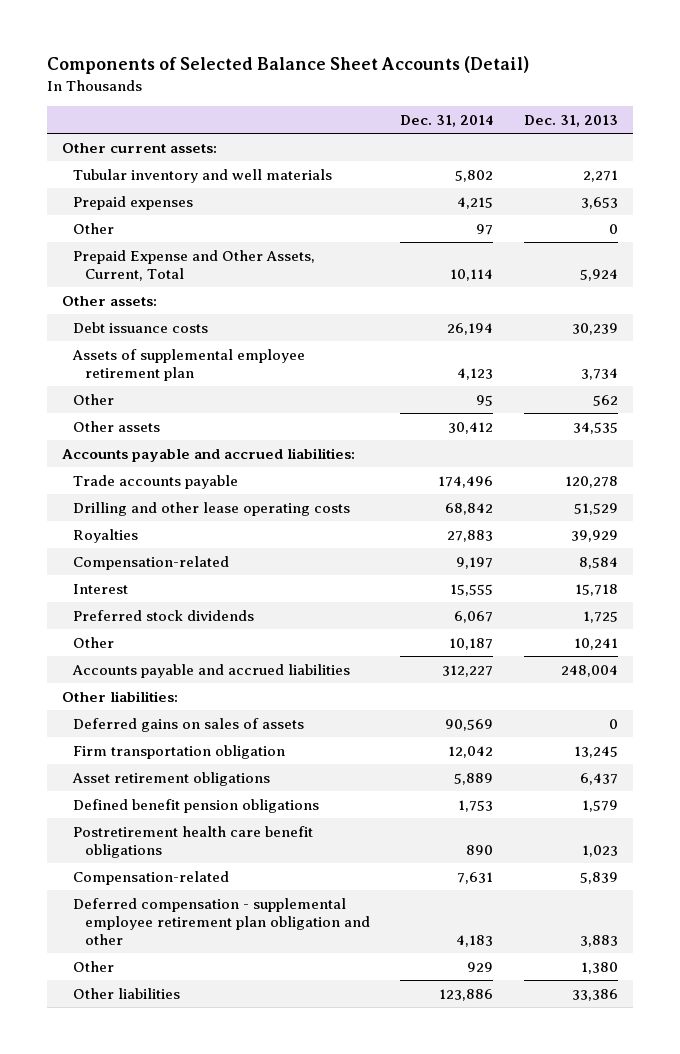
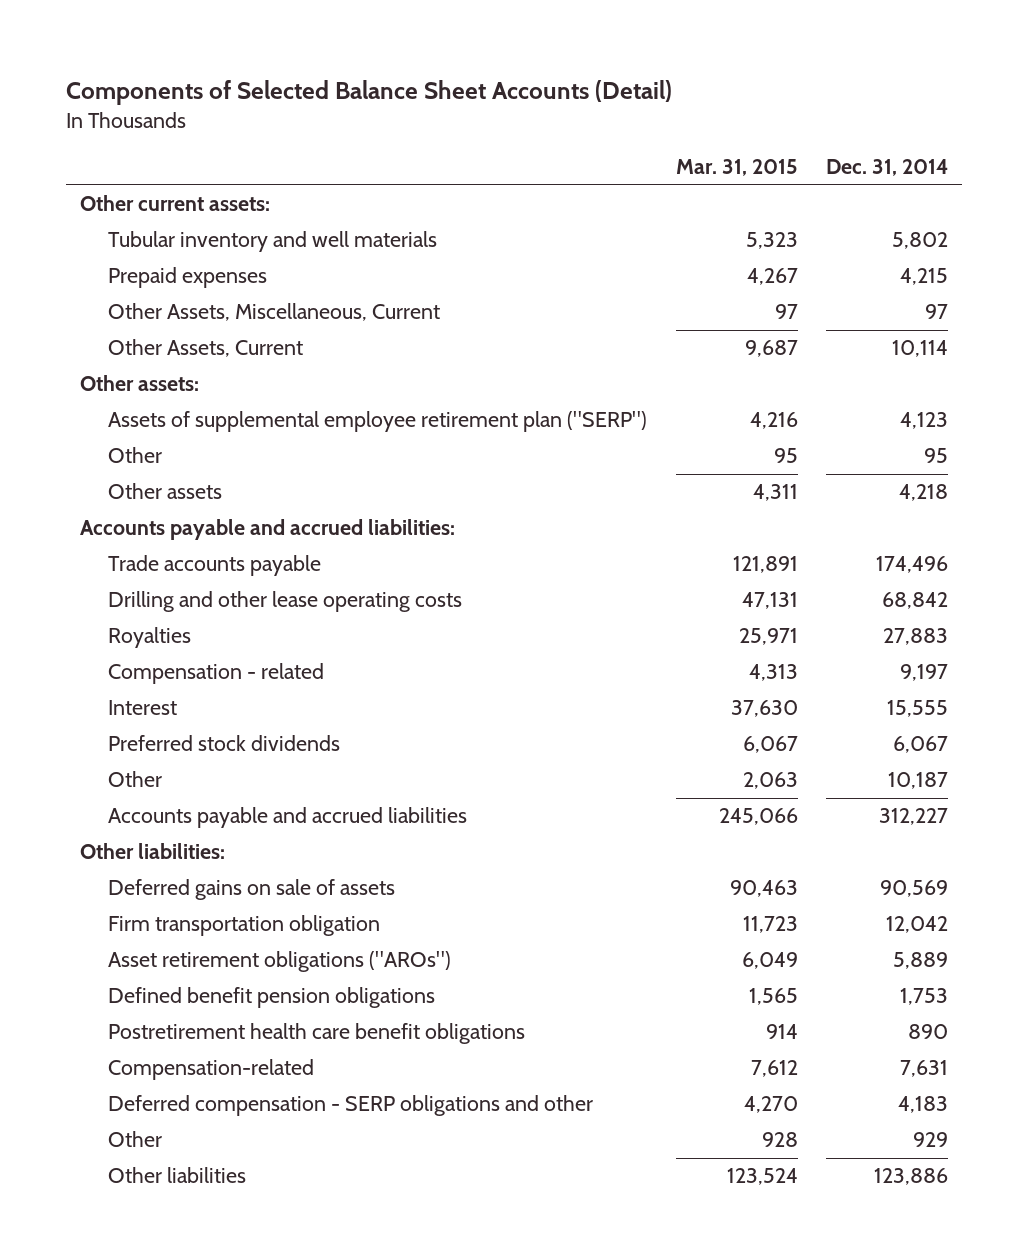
- | Dec. 31, 2014 | Dec. 31, 2013
+ | Mar. 31, 2015 | Dec. 31, 2014
- Other | 97 | 0
- Prepaid Expense and Other Assets, Current, Total | 10,114 | 5,924
+ Other Assets, Miscellaneous, Current | 97 | 97
+ Other Assets, Current | 9,687 | 10,114
- Debt issuance costs | 26,194 | 30,239
- Assets of supplemental employee retirement plan | 4,123 | 3,734
+ Assets of supplemental employee retirement plan ("SERP") | 4,216 | 4,123
- Other assets | 30,412 | 34,535
+ Other assets | 4,311 | 4,218
- Compensation-related | 9,197 | 8,584
+ Compensation - related | 4,313 | 9,197
- Deferred gains on sales of assets | 90,569 | 0
+ Deferred gains on sale of assets | 90,463 | 90,569
- Asset retirement obligations | 5,889 | 6,437
+ Asset retirement obligations ("AROs") | 6,049 | 5,889
- Deferred compensation - supplemental employee retirement plan obligation and other | 4,183 | 3,883
+ Deferred compensation - SERP obligations and other | 4,270 | 4,183

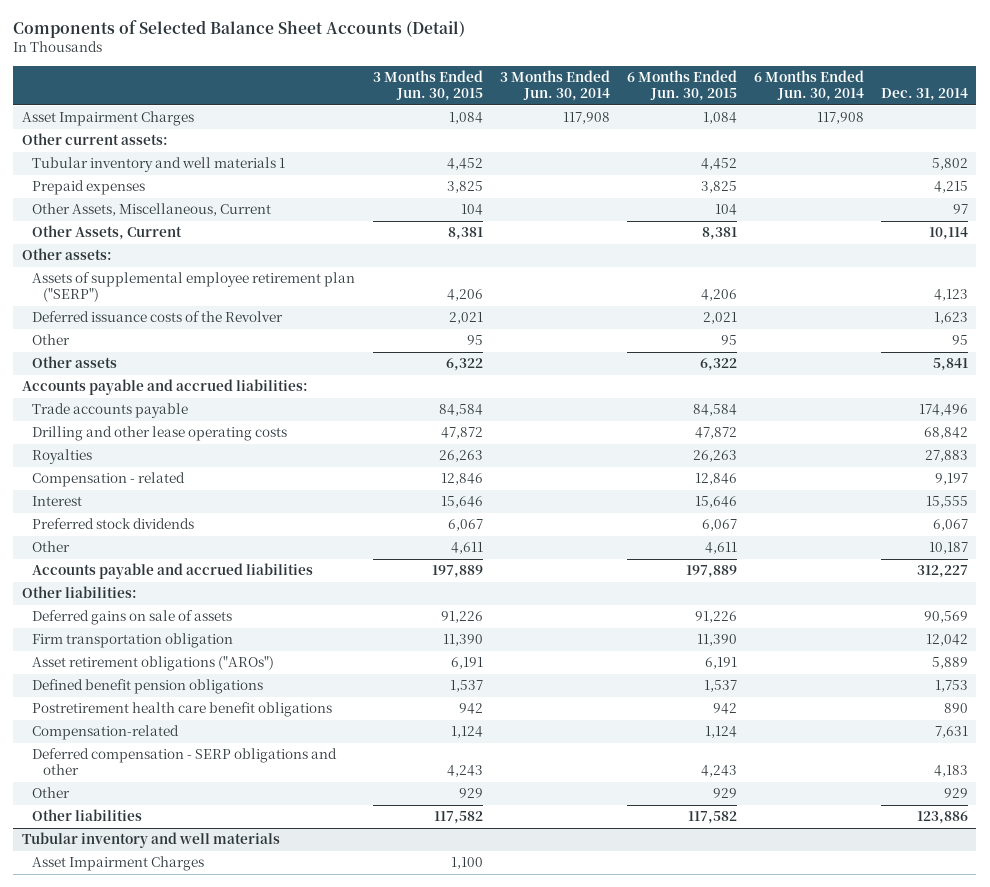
- | Mar. 31, 2015 | Dec. 31, 2014
+ | 3 Months Ended Jun. 30, 2015 | 3 Months Ended Jun. 30, 2014 | 6 Months Ended Jun. 30, 2015 | 6 Months Ended Jun. 30, 2014 | Dec. 31, 2014
+ Asset Impairment Charges | 1,084 | 117,908 | 1,084 | 117,908 |
- Tubular inventory and well materials | 5,323 | 5,802
+ Tubular inventory and well materials 1 | 4,452 | | 4,452 | | 5,802
+ Deferred issuance costs of the Revolver | 2,021 | | 2,021 | | 1,623
- Other assets | 4,311 | 4,218
+ Other assets | 6,322 | | 6,322 | | 5,841
+ Tubular inventory and well materials
+ Asset Impairment Charges | 1,100 | | | |

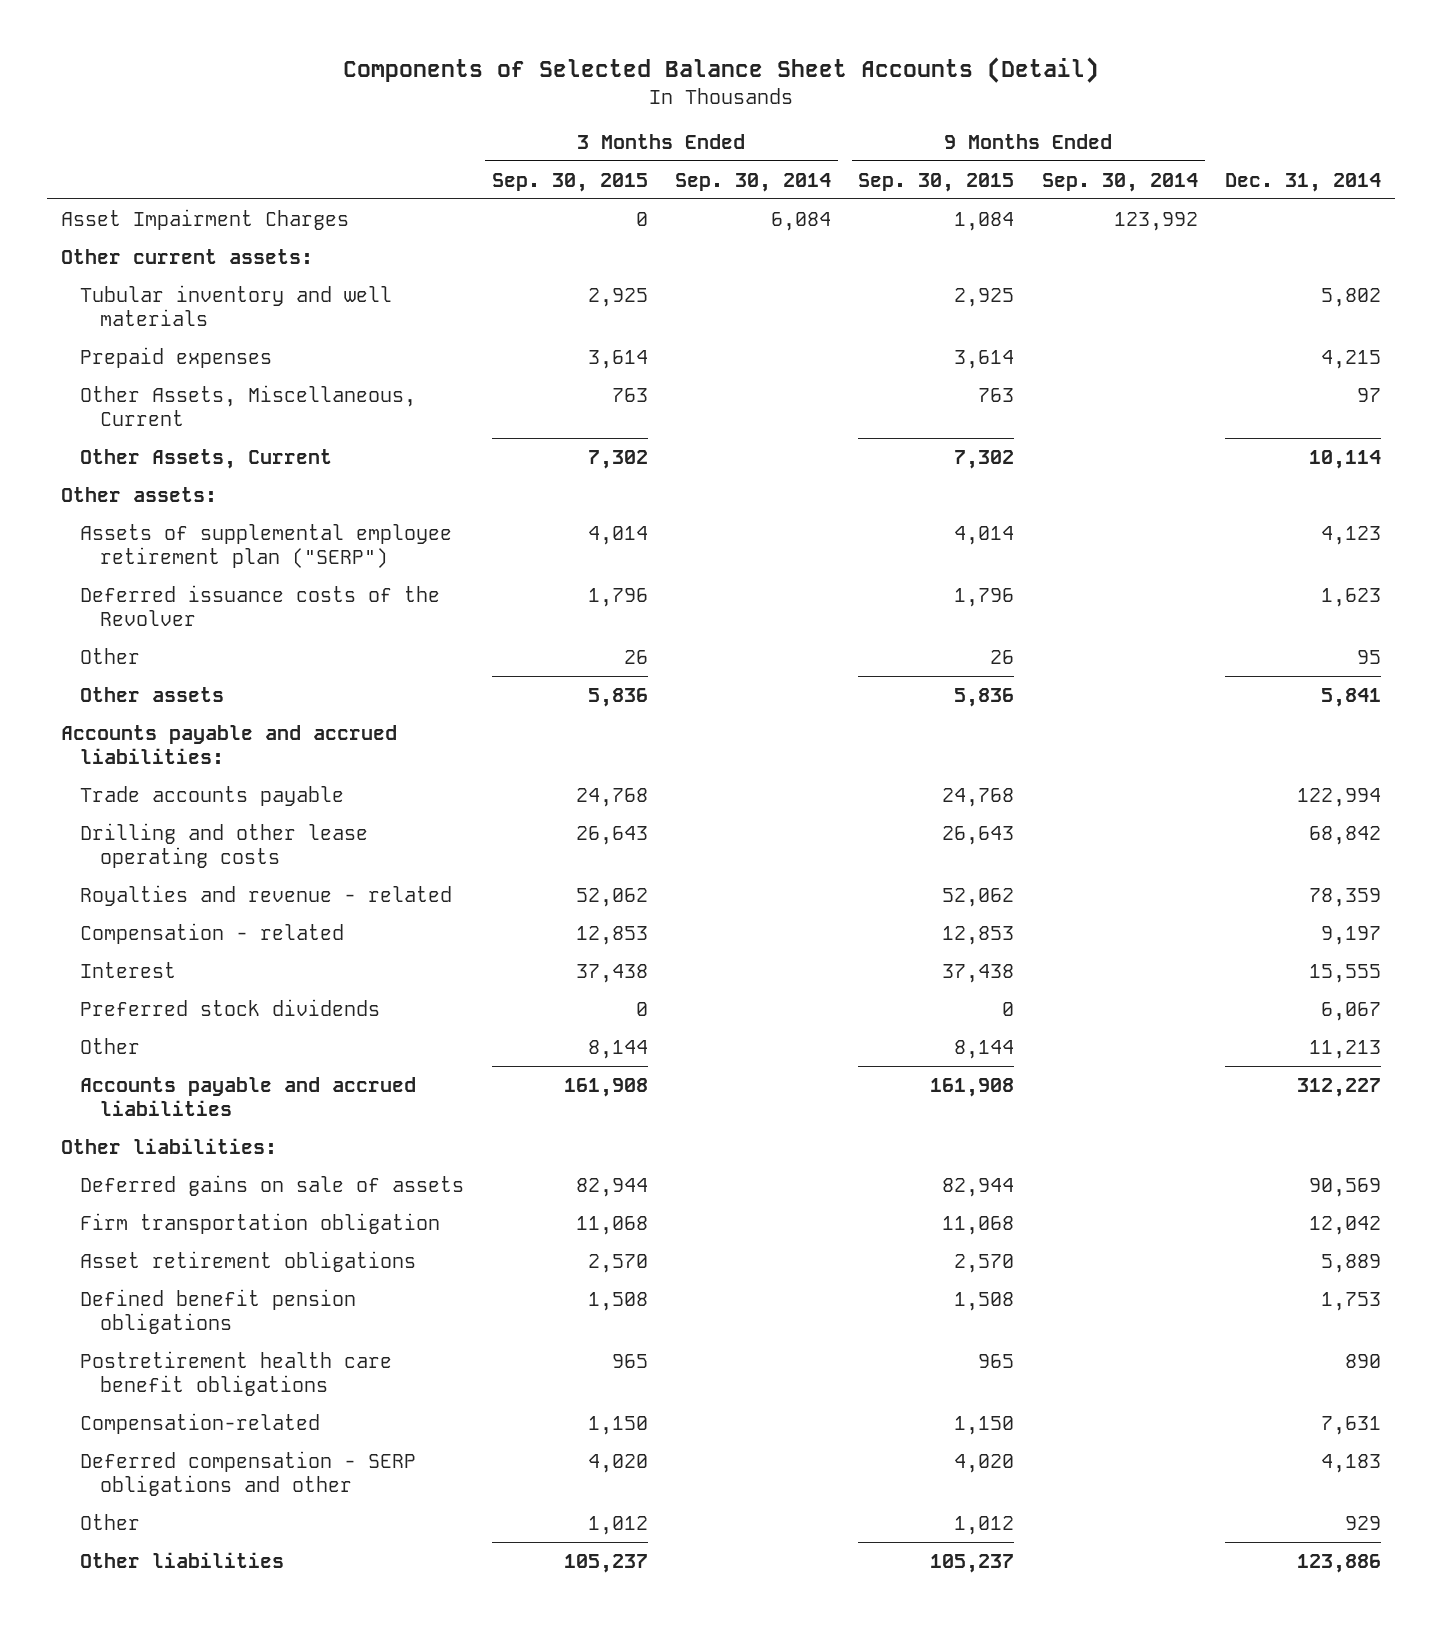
- | 3 Months Ended Jun. 30, 2015 | 3 Months Ended Jun. 30, 2014 | 6 Months Ended Jun. 30, 2015 | 6 Months Ended Jun. 30, 2014 | Dec. 31, 2014
+ | 3 Months Ended Sep. 30, 2015 | 3 Months Ended Sep. 30, 2014 | 9 Months Ended Sep. 30, 2015 | 9 Months Ended Sep. 30, 2014 | Dec. 31, 2014
- Tubular inventory and well materials 1 | 4,452 | | 4,452 | | 5,802
+ Tubular inventory and well materials | 2,925 | | 2,925 | | 5,802
- Trade accounts payable | 84,584 | | 84,584 | | 174,496
+ Trade accounts payable | 24,768 | | 24,768 | | 122,994
- Royalties | 26,263 | | 26,263 | | 27,883
+ Royalties and revenue - related | 52,062 | | 52,062 | | 78,359
- Other | 4,611 | | 4,611 | | 10,187
+ Other | 8,144 | | 8,144 | | 11,213
- Asset retirement obligations ("AROs") | 6,191 | | 6,191 | | 5,889
+ Asset retirement obligations | 2,570 | | 2,570 | | 5,889
- Tubular inventory and well materials
- Asset Impairment Charges | 1,100 | | | |

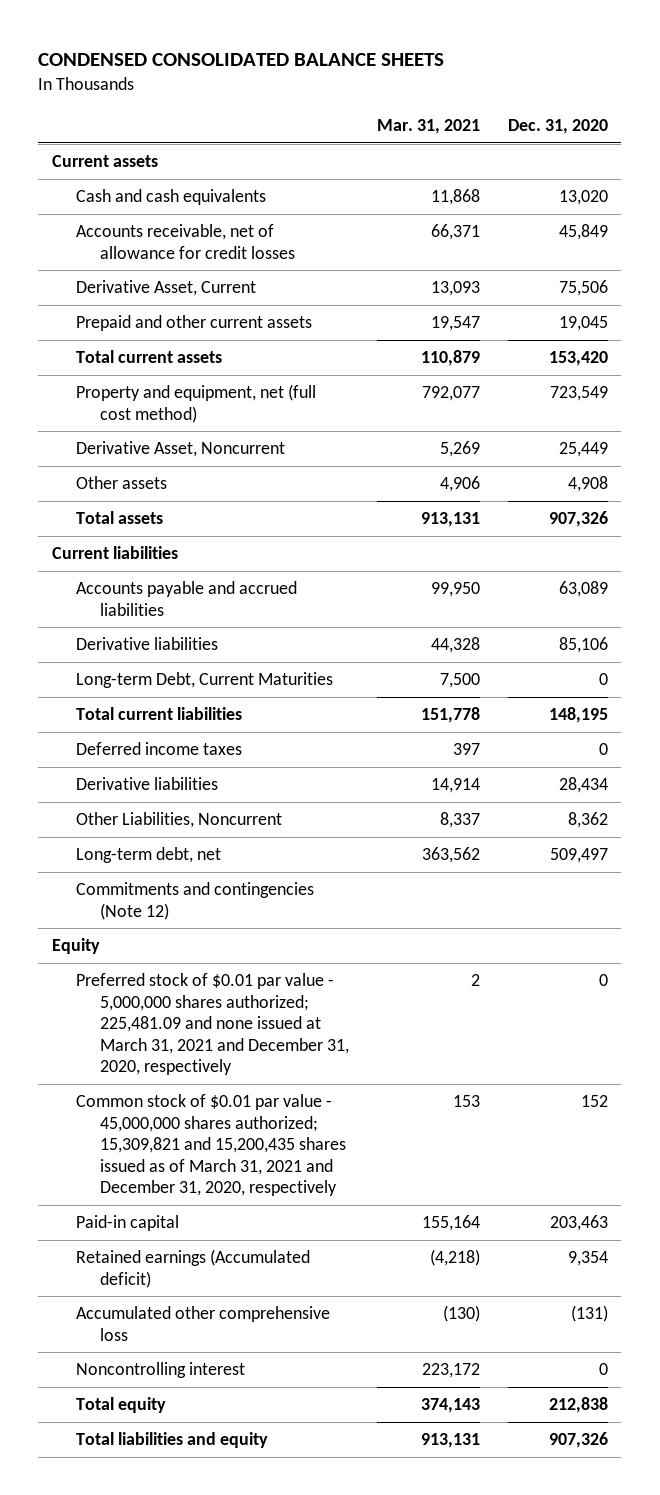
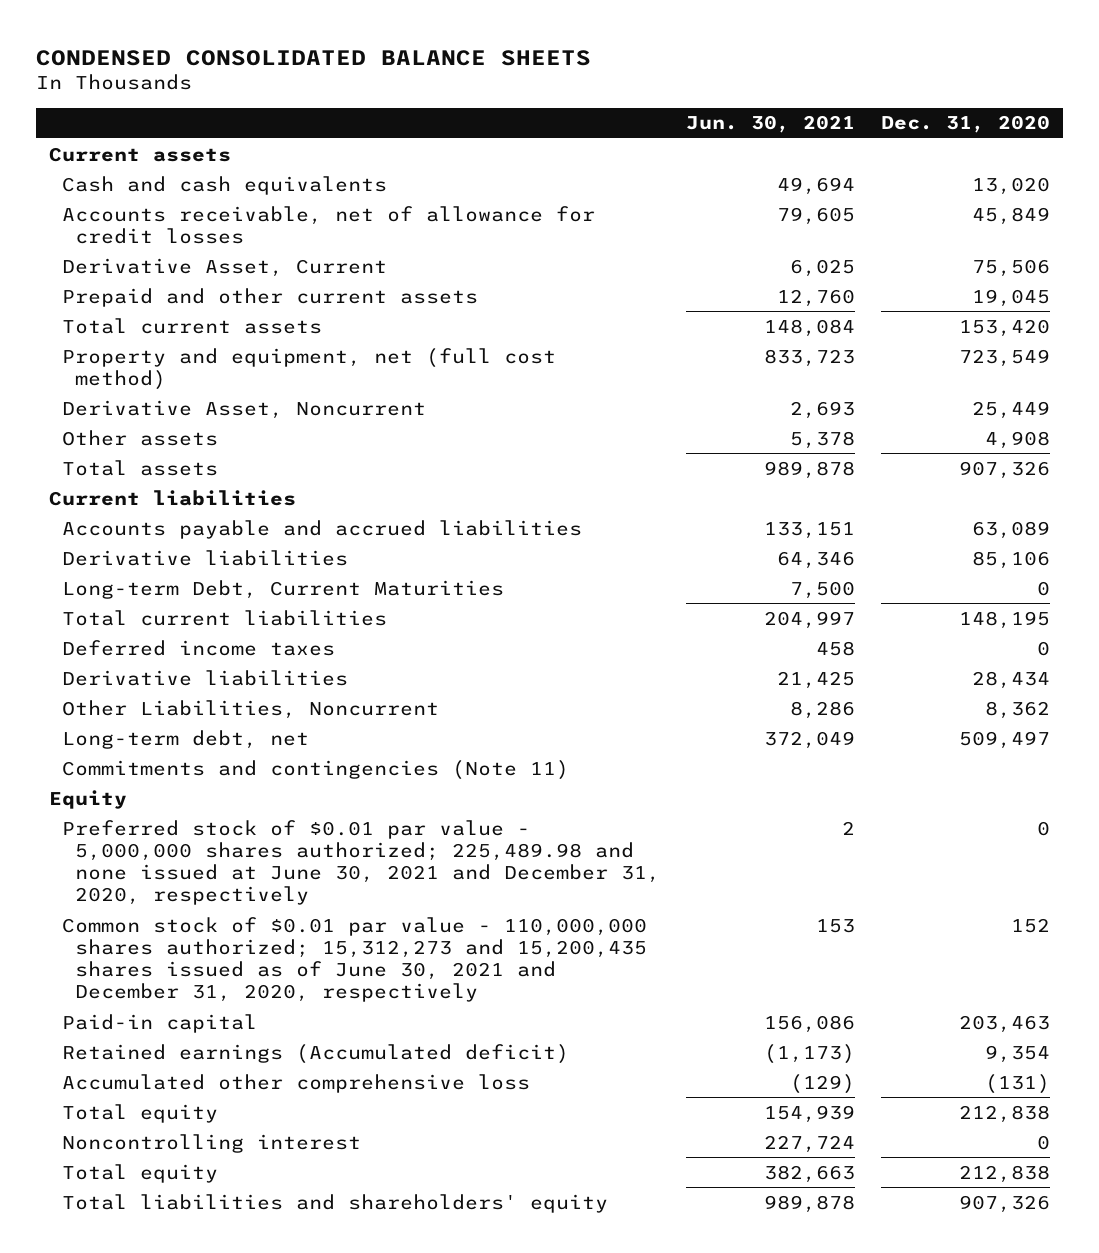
- | Mar. 31, 2021 | Dec. 31, 2020
+ | Jun. 30, 2021 | Dec. 31, 2020
- Commitments and contingencies (Note 12)
+ Commitments and contingencies (Note 11)
- Preferred stock of $0.01 par value - 5,000,000 shares authorized; 225,481.09 and none issued at March 31, 2021 and December 31, 2020, respectively | 2 | 0
- Common stock of $0.01 par value - 45,000,000 shares authorized; 15,309,821 and 15,200,435 shares issued as of March 31, 2021 and December 31, 2020, respectively | 153 | 152
+ Preferred stock of $0.01 par value - 5,000,000 shares authorized; 225,489.98 and none issued at June 30, 2021 and December 31, 2020, respectively | 2 | 0
+ Common stock of $0.01 par value - 110,000,000 shares authorized; 15,312,273 and 15,200,435 shares issued as of June 30, 2021 and December 31, 2020, respectively | 153 | 152
+ Total equity | 154,939 | 212,838
- Total liabilities and equity | 913,131 | 907,326
+ Total liabilities and shareholders' equity | 989,878 | 907,326

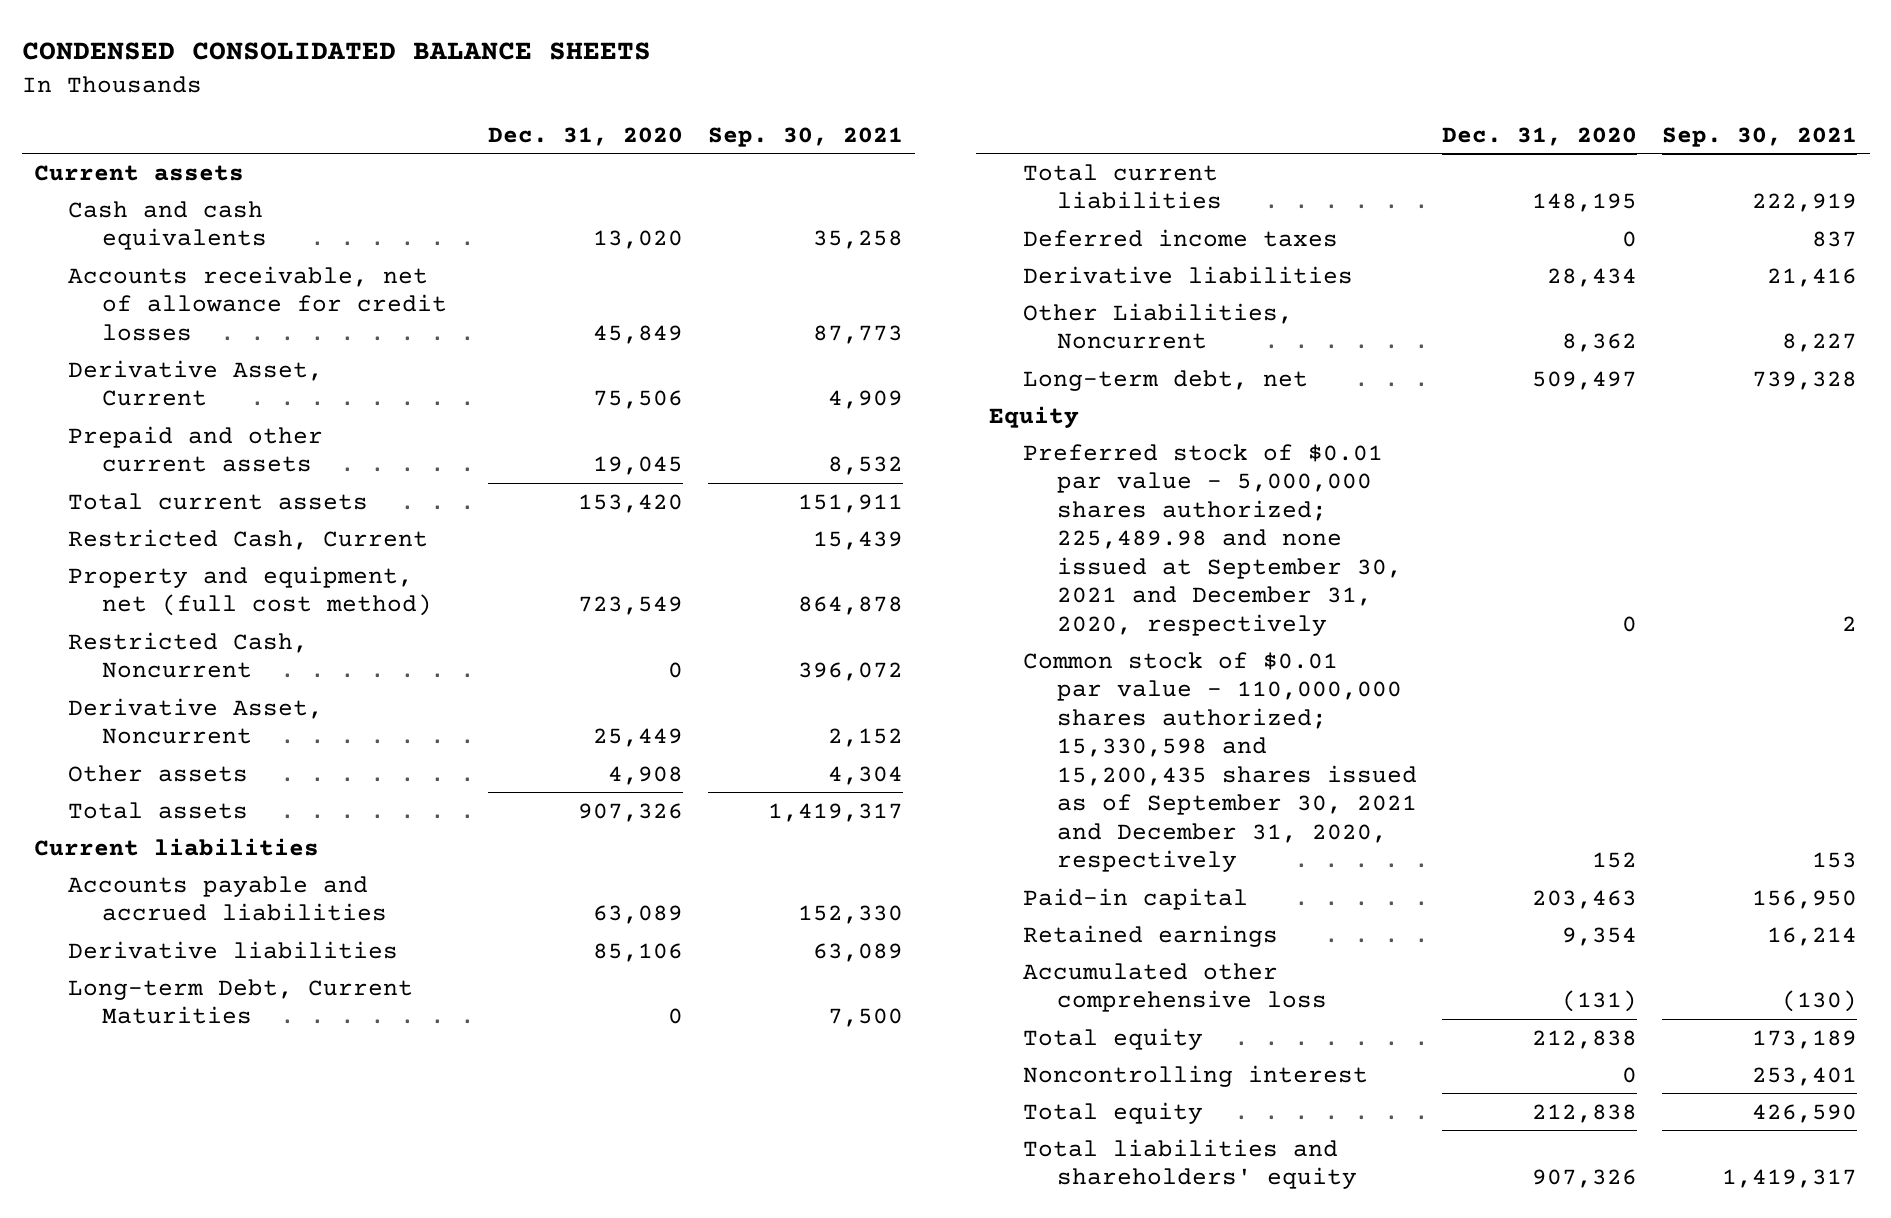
- | Jun. 30, 2021 | Dec. 31, 2020
+ | Dec. 31, 2020 | Sep. 30, 2021
+ Restricted Cash, Current | | 15,439
+ Restricted Cash, Noncurrent | 0 | 396,072
- Commitments and contingencies (Note 11)
- Preferred stock of $0.01 par value - 5,000,000 shares authorized; 225,489.98 and none issued at June 30, 2021 and December 31, 2020, respectively | 2 | 0
- Common stock of $0.01 par value - 110,000,000 shares authorized; 15,312,273 and 15,200,435 shares issued as of June 30, 2021 and December 31, 2020, respectively | 153 | 152
+ Preferred stock of $0.01 par value - 5,000,000 shares authorized; 225,489.98 and none issued at September 30, 2021 and December 31, 2020, respectively | 0 | 2
+ Common stock of $0.01 par value - 110,000,000 shares authorized; 15,330,598 and 15,200,435 shares issued as of September 30, 2021 and December 31, 2020, respectively | 152 | 153
- Retained earnings (Accumulated deficit) | (1,173) | 9,354
+ Retained earnings | 9,354 | 16,214

